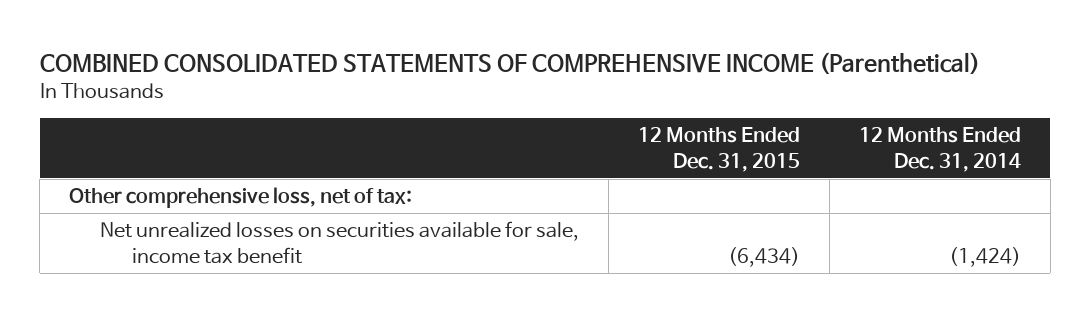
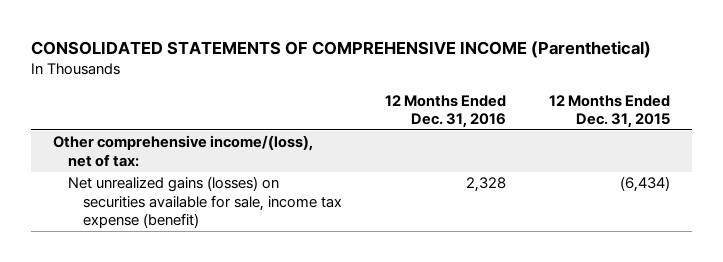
- COMBINED CONSOLIDATED STATEMENTS OF COMPREHENSIVE INCOME (Parenthetical)
+ CONSOLIDATED STATEMENTS OF COMPREHENSIVE INCOME (Parenthetical)
- | 12 Months Ended Dec. 31, 2015 | 12 Months Ended Dec. 31, 2014
+ | 12 Months Ended Dec. 31, 2016 | 12 Months Ended Dec. 31, 2015
- Other comprehensive loss, net of tax:
- Net unrealized losses on securities available for sale, income tax benefit | (6,434) | (1,424)
+ Other comprehensive income/(loss), net of tax:
+ Net unrealized gains (losses) on securities available for sale, income tax expense (benefit) | 2,328 | (6,434)

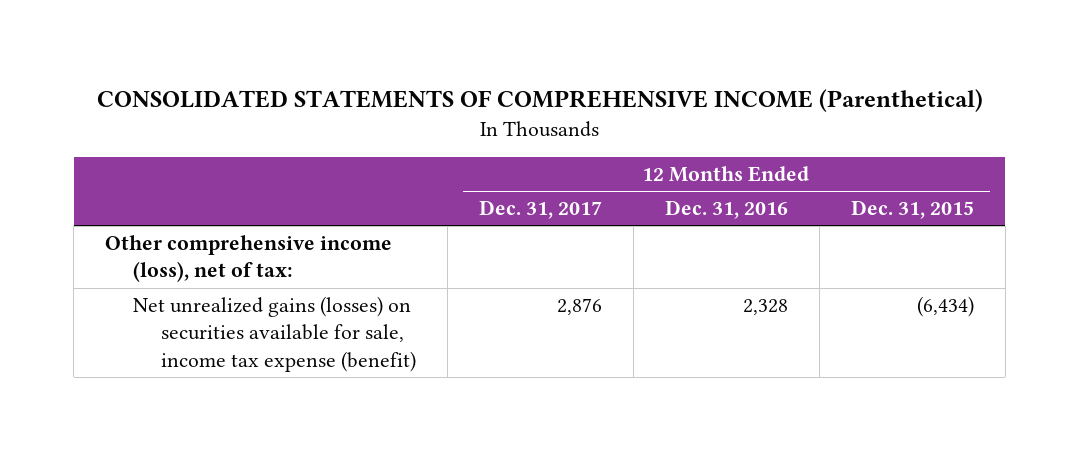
- | 12 Months Ended Dec. 31, 2016 | 12 Months Ended Dec. 31, 2015
+ | 12 Months Ended Dec. 31, 2017 | 12 Months Ended Dec. 31, 2016 | 12 Months Ended Dec. 31, 2015
- Other comprehensive income/(loss), net of tax:
+ Other comprehensive income (loss), net of tax:

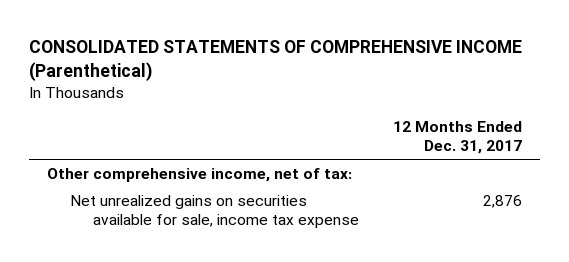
- | 12 Months Ended Dec. 31, 2017 | 12 Months Ended Dec. 31, 2016 | 12 Months Ended Dec. 31, 2015
+ | 12 Months Ended Dec. 31, 2017
- Other comprehensive income (loss), net of tax:
- Net unrealized gains (losses) on securities available for sale, income tax expense (benefit) | 2,876 | 2,328 | (6,434)
+ Other comprehensive income, net of tax:
+ Net unrealized gains on securities available for sale, income tax expense | 2,876

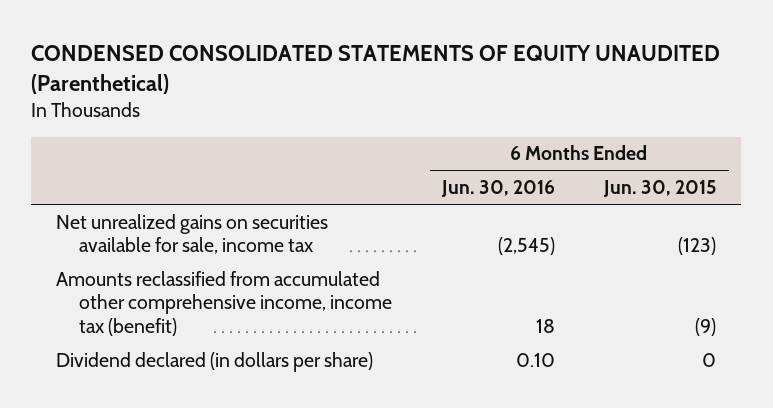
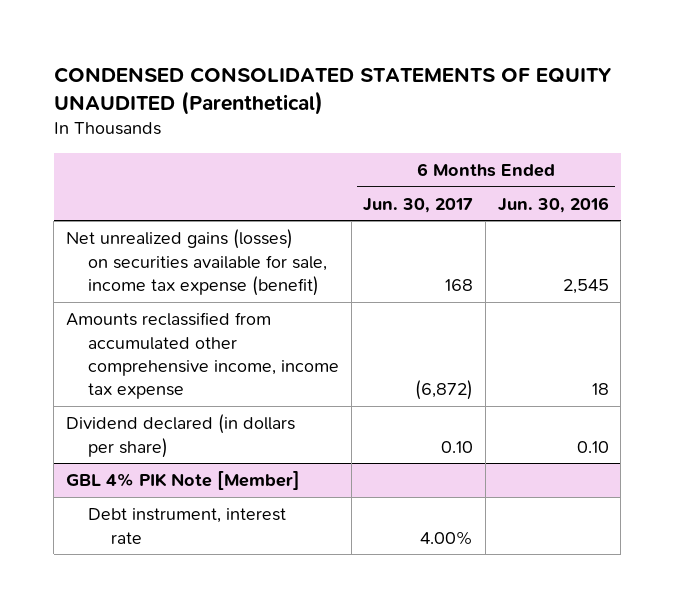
- | 6 Months Ended Jun. 30, 2016 | 6 Months Ended Jun. 30, 2015
+ | 6 Months Ended Jun. 30, 2017 | 6 Months Ended Jun. 30, 2016
- Net unrealized gains on securities available for sale, income tax | (2,545) | (123)
- Amounts reclassified from accumulated other comprehensive income, income tax (benefit) | 18 | (9)
+ Net unrealized gains (losses) on securities available for sale, income tax expense (benefit) | 168 | 2,545
+ Amounts reclassified from accumulated other comprehensive income, income tax expense | (6,872) | 18
+ GBL 4% PIK Note [Member]
+ Debt instrument, interest rate | 4.00% |

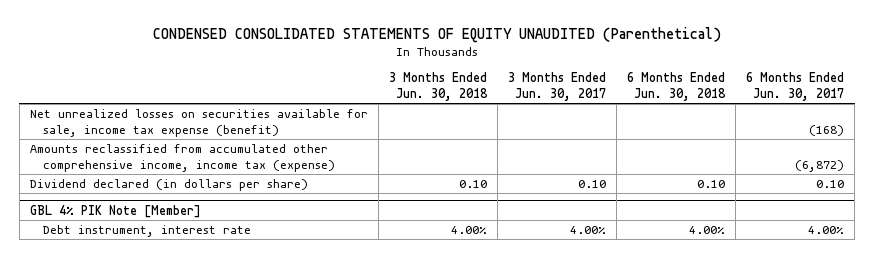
- | 6 Months Ended Jun. 30, 2017 | 6 Months Ended Jun. 30, 2016
+ | 3 Months Ended Jun. 30, 2018 | 3 Months Ended Jun. 30, 2017 | 6 Months Ended Jun. 30, 2018 | 6 Months Ended Jun. 30, 2017
- Net unrealized gains (losses) on securities available for sale, income tax expense (benefit) | 168 | 2,545
- Amounts reclassified from accumulated other comprehensive income, income tax expense | (6,872) | 18
+ Net unrealized losses on securities available for sale, income tax expense (benefit) | | | | (168)
+ Amounts reclassified from accumulated other comprehensive income, income tax (expense) | | | | (6,872)

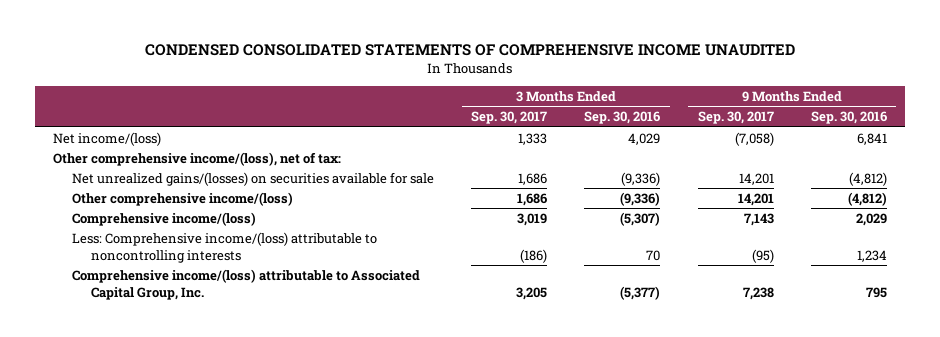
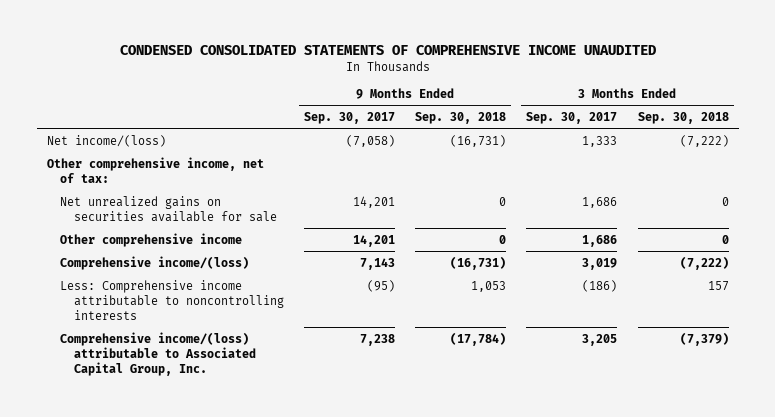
- | 3 Months Ended Sep. 30, 2017 | 3 Months Ended Sep. 30, 2016 | 9 Months Ended Sep. 30, 2017 | 9 Months Ended Sep. 30, 2016
+ | 9 Months Ended Sep. 30, 2017 | 9 Months Ended Sep. 30, 2018 | 3 Months Ended Sep. 30, 2017 | 3 Months Ended Sep. 30, 2018
- Other comprehensive income/(loss), net of tax:
- Net unrealized gains/(losses) on securities available for sale | 1,686 | (9,336) | 14,201 | (4,812)
- Other comprehensive income/(loss) | 1,686 | (9,336) | 14,201 | (4,812)
+ Other comprehensive income, net of tax:
+ Net unrealized gains on securities available for sale | 14,201 | 0 | 1,686 | 0
+ Other comprehensive income | 14,201 | 0 | 1,686 | 0
- Less: Comprehensive income/(loss) attributable to noncontrolling interests | (186) | 70 | (95) | 1,234
+ Less: Comprehensive income attributable to noncontrolling interests | (95) | 1,053 | (186) | 157

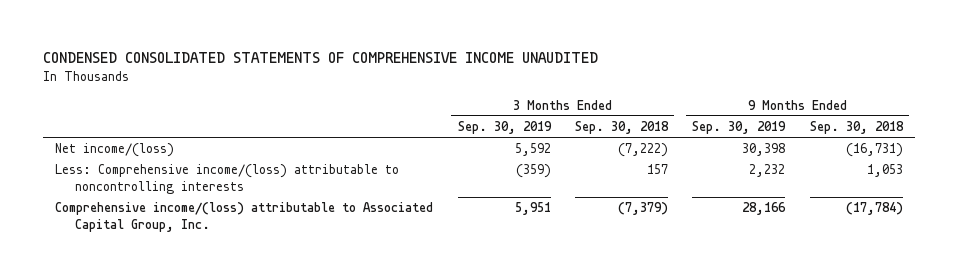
- | 9 Months Ended Sep. 30, 2017 | 9 Months Ended Sep. 30, 2018 | 3 Months Ended Sep. 30, 2017 | 3 Months Ended Sep. 30, 2018
+ | 3 Months Ended Sep. 30, 2019 | 3 Months Ended Sep. 30, 2018 | 9 Months Ended Sep. 30, 2019 | 9 Months Ended Sep. 30, 2018
- Other comprehensive income, net of tax:
- Net unrealized gains on securities available for sale | 14,201 | 0 | 1,686 | 0
- Other comprehensive income | 14,201 | 0 | 1,686 | 0
- Comprehensive income/(loss) | 7,143 | (16,731) | 3,019 | (7,222)
- Less: Comprehensive income attributable to noncontrolling interests | (95) | 1,053 | (186) | 157
+ Less: Comprehensive income/(loss) attributable to noncontrolling interests | (359) | 157 | 2,232 | 1,053

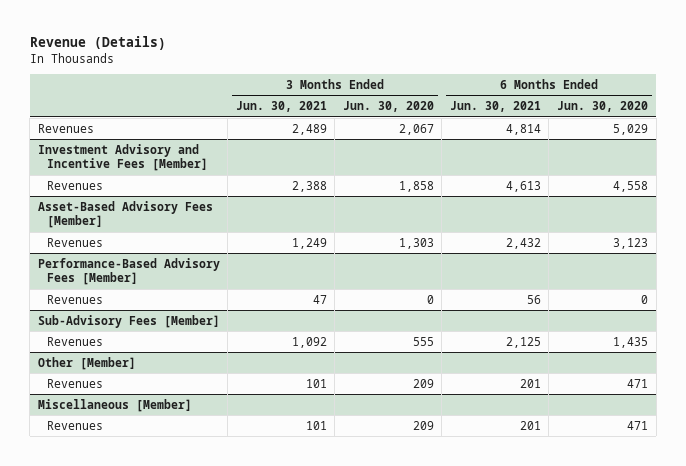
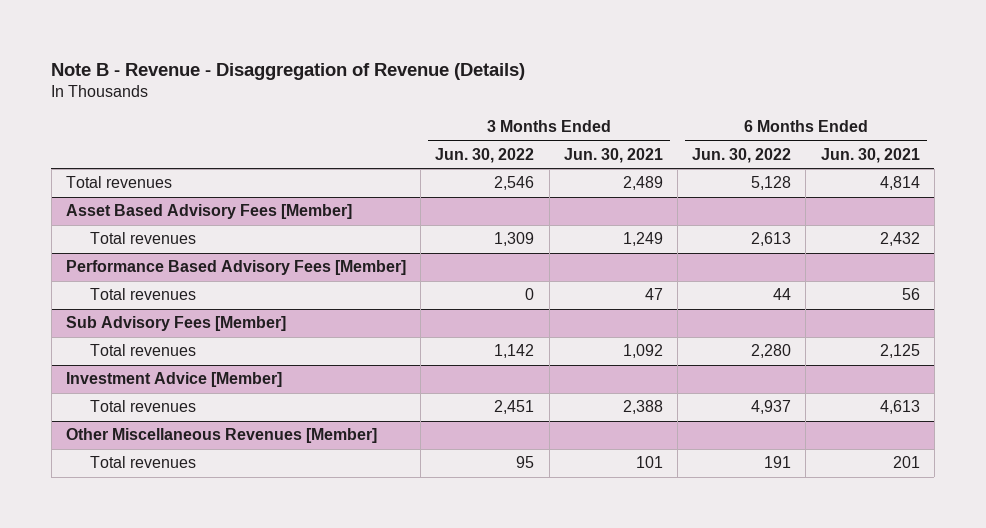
- Revenue (Details)
+ Note B - Revenue - Disaggregation of Revenue (Details)
- | 3 Months Ended Jun. 30, 2021 | 3 Months Ended Jun. 30, 2020 | 6 Months Ended Jun. 30, 2021 | 6 Months Ended Jun. 30, 2020
+ | 3 Months Ended Jun. 30, 2022 | 3 Months Ended Jun. 30, 2021 | 6 Months Ended Jun. 30, 2022 | 6 Months Ended Jun. 30, 2021
- Revenues | 2,489 | 2,067 | 4,814 | 5,029
- Investment Advisory and Incentive Fees [Member]
- Revenues | 2,388 | 1,858 | 4,613 | 4,558
- Asset-Based Advisory Fees [Member]
- Revenues | 1,249 | 1,303 | 2,432 | 3,123
- Performance-Based Advisory Fees [Member]
- Revenues | 47 | 0 | 56 | 0
- Sub-Advisory Fees [Member]
- Revenues | 1,092 | 555 | 2,125 | 1,435
- Other [Member]
- Revenues | 101 | 209 | 201 | 471
- Miscellaneous [Member]
- Revenues | 101 | 209 | 201 | 471
+ Total revenues | 2,546 | 2,489 | 5,128 | 4,814
+ Asset Based Advisory Fees [Member]
+ Total revenues | 1,309 | 1,249 | 2,613 | 2,432
+ Performance Based Advisory Fees [Member]
+ Total revenues | 0 | 47 | 44 | 56
+ Sub Advisory Fees [Member]
+ Total revenues | 1,142 | 1,092 | 2,280 | 2,125
+ Investment Advice [Member]
+ Total revenues | 2,451 | 2,388 | 4,937 | 4,613
+ Other Miscellaneous Revenues [Member]
+ Total revenues | 95 | 101 | 191 | 201

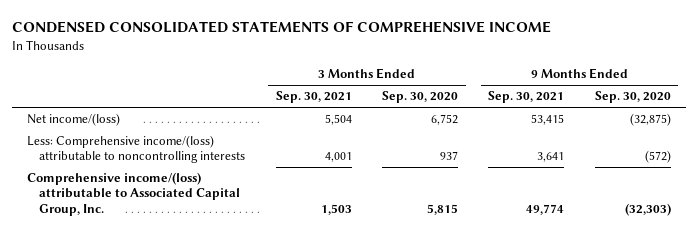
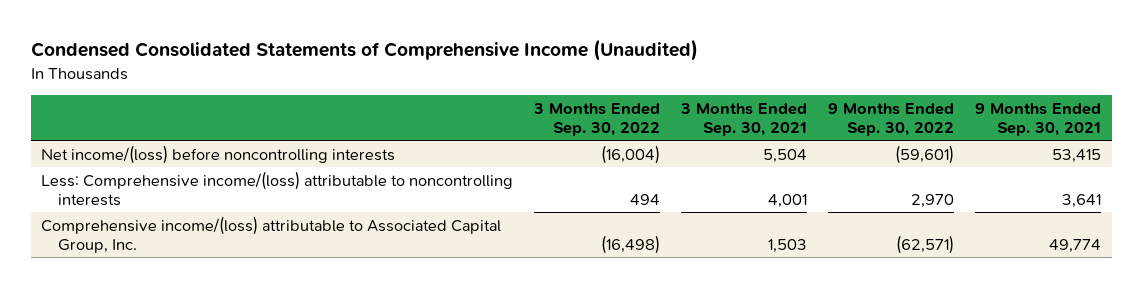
- CONDENSED CONSOLIDATED STATEMENTS OF COMPREHENSIVE INCOME
+ Condensed Consolidated Statements of Comprehensive Income (Unaudited)
- | 3 Months Ended Sep. 30, 2021 | 3 Months Ended Sep. 30, 2020 | 9 Months Ended Sep. 30, 2021 | 9 Months Ended Sep. 30, 2020
+ | 3 Months Ended Sep. 30, 2022 | 3 Months Ended Sep. 30, 2021 | 9 Months Ended Sep. 30, 2022 | 9 Months Ended Sep. 30, 2021
- Net income/(loss) | 5,504 | 6,752 | 53,415 | (32,875)
+ Net income/(loss) before noncontrolling interests | (16,004) | 5,504 | (59,601) | 53,415

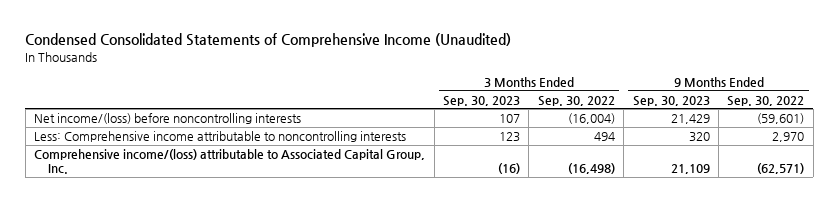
- | 3 Months Ended Sep. 30, 2022 | 3 Months Ended Sep. 30, 2021 | 9 Months Ended Sep. 30, 2022 | 9 Months Ended Sep. 30, 2021
+ | 3 Months Ended Sep. 30, 2023 | 3 Months Ended Sep. 30, 2022 | 9 Months Ended Sep. 30, 2023 | 9 Months Ended Sep. 30, 2022
- Less: Comprehensive income/(loss) attributable to noncontrolling interests | 494 | 4,001 | 2,970 | 3,641
+ Less: Comprehensive income attributable to noncontrolling interests | 123 | 494 | 320 | 2,970

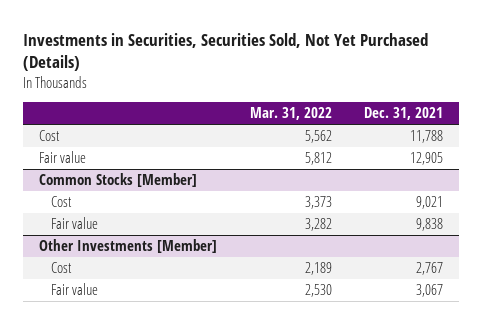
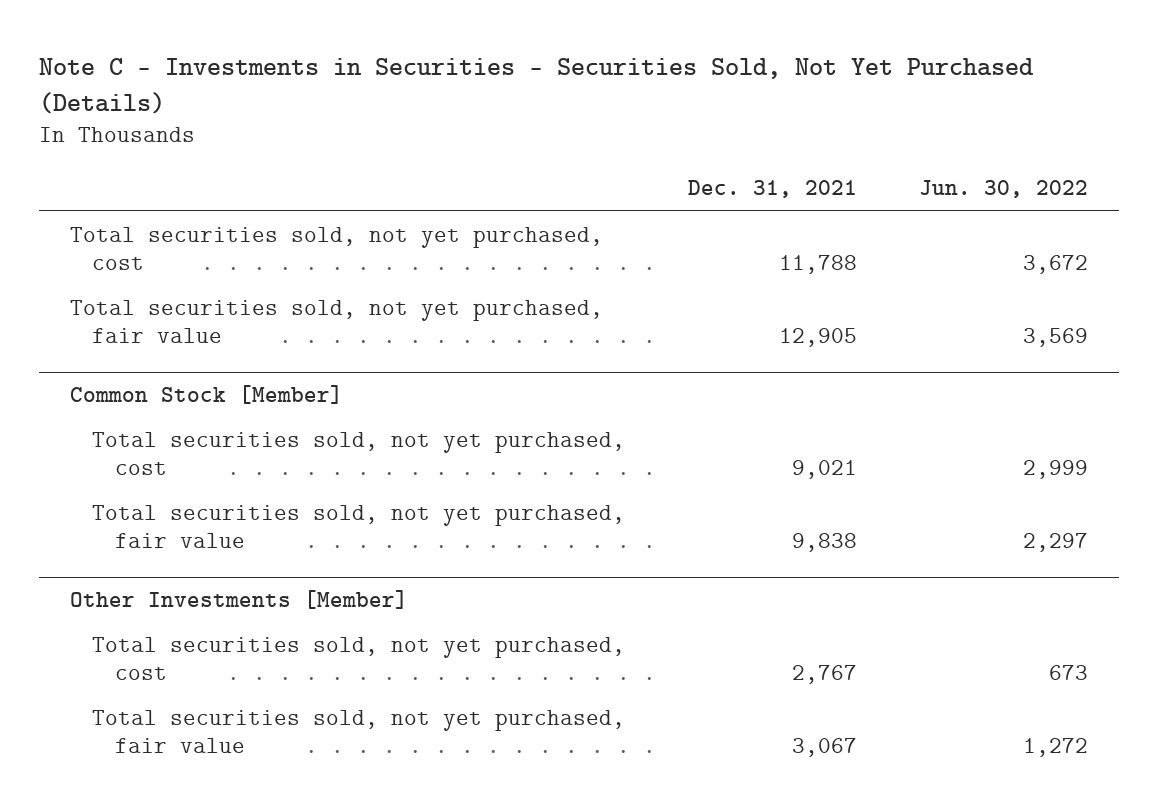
- Investments in Securities, Securities Sold, Not Yet Purchased (Details)
+ Note C - Investments in Securities - Securities Sold, Not Yet Purchased (Details)
- | Mar. 31, 2022 | Dec. 31, 2021
+ | Dec. 31, 2021 | Jun. 30, 2022
- Cost | 5,562 | 11,788
- Fair value | 5,812 | 12,905
- Common Stocks [Member]
- Cost | 3,373 | 9,021
- Fair value | 3,282 | 9,838
+ Total securities sold, not yet purchased, cost | 11,788 | 3,672
+ Total securities sold, not yet purchased, fair value | 12,905 | 3,569
+ Common Stock [Member]
+ Total securities sold, not yet purchased, cost | 9,021 | 2,999
+ Total securities sold, not yet purchased, fair value | 9,838 | 2,297
@ Other Investments [Member]
- Cost | 2,189 | 2,767
- Fair value | 2,530 | 3,067
+ Total securities sold, not yet purchased, cost | 2,767 | 673
+ Total securities sold, not yet purchased, fair value | 3,067 | 1,272

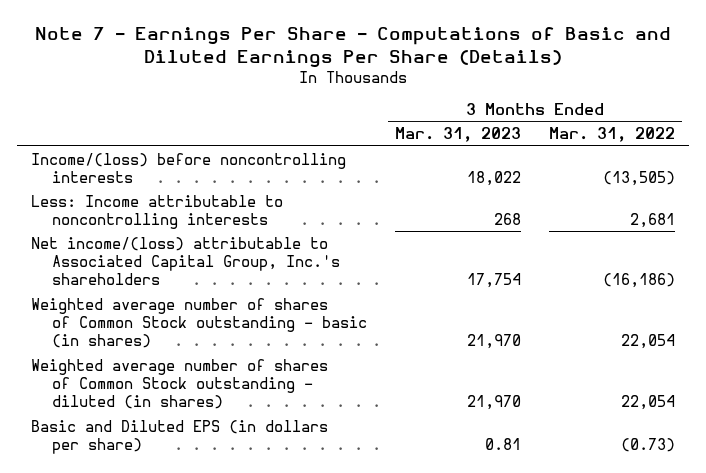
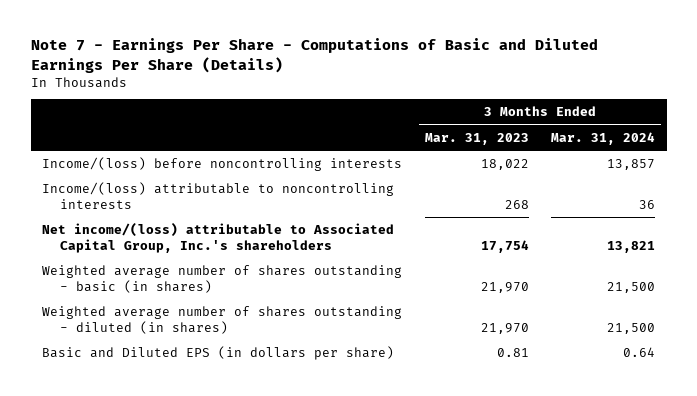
- | 3 Months Ended Mar. 31, 2023 | 3 Months Ended Mar. 31, 2022
+ | 3 Months Ended Mar. 31, 2023 | 3 Months Ended Mar. 31, 2024
- Less: Income attributable to noncontrolling interests | 268 | 2,681
+ Income/(loss) attributable to noncontrolling interests | 268 | 36
- Weighted average number of shares of Common Stock outstanding - basic (in shares) | 21,970 | 22,054
- Weighted average number of shares of Common Stock outstanding - diluted (in shares) | 21,970 | 22,054
+ Weighted average number of shares outstanding - basic (in shares) | 21,970 | 21,500
+ Weighted average number of shares outstanding - diluted (in shares) | 21,970 | 21,500

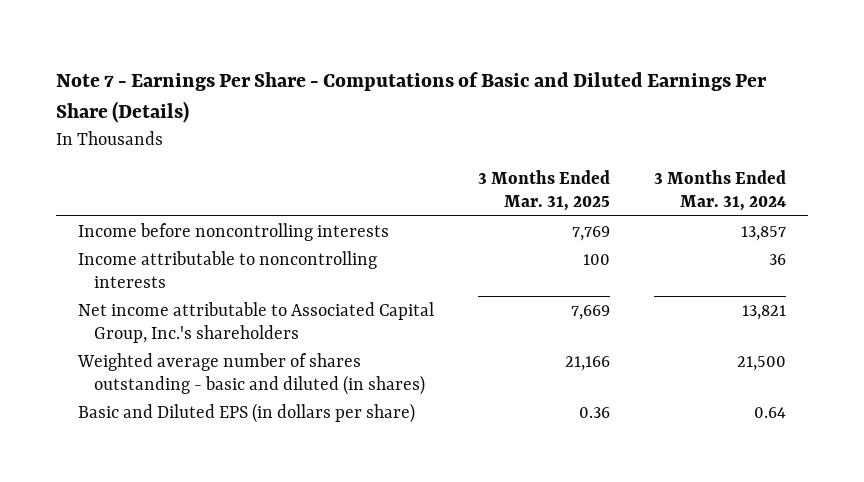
- | 3 Months Ended Mar. 31, 2023 | 3 Months Ended Mar. 31, 2024
+ | 3 Months Ended Mar. 31, 2025 | 3 Months Ended Mar. 31, 2024
- Income/(loss) before noncontrolling interests | 18,022 | 13,857
- Income/(loss) attributable to noncontrolling interests | 268 | 36
- Net income/(loss) attributable to Associated Capital Group, Inc.'s shareholders | 17,754 | 13,821
- Weighted average number of shares outstanding - basic (in shares) | 21,970 | 21,500
- Weighted average number of shares outstanding - diluted (in shares) | 21,970 | 21,500
+ Income before noncontrolling interests | 7,769 | 13,857
+ Income attributable to noncontrolling interests | 100 | 36
+ Net income attributable to Associated Capital Group, Inc.'s shareholders | 7,669 | 13,821
+ Weighted average number of shares outstanding - basic and diluted (in shares) | 21,166 | 21,500

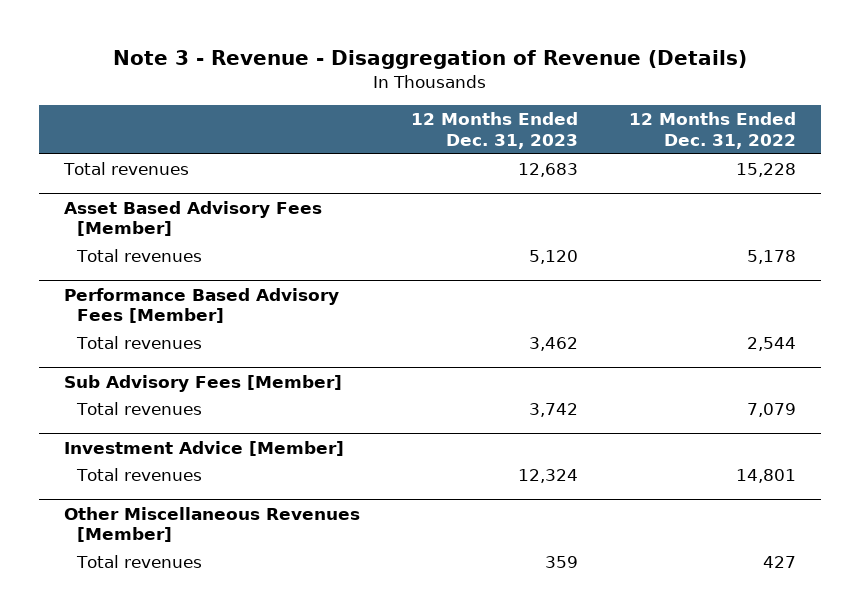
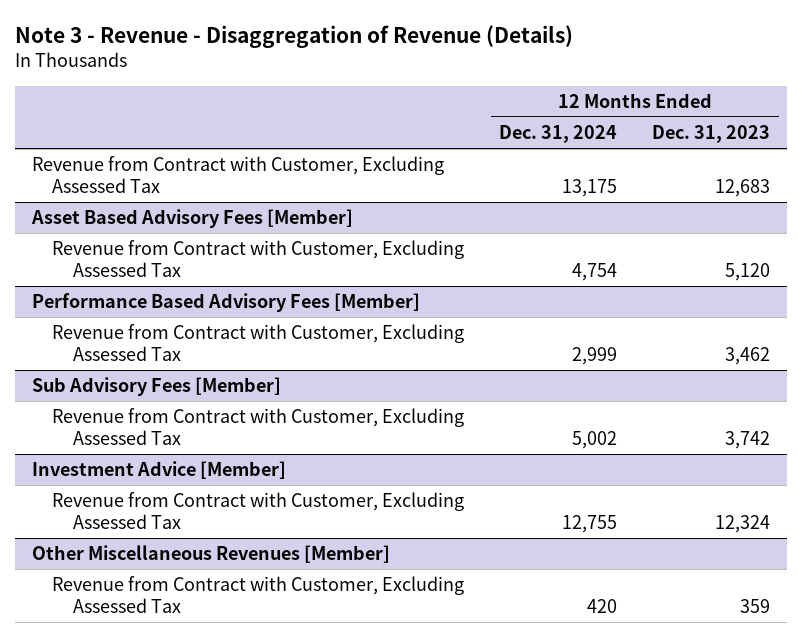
- | 12 Months Ended Dec. 31, 2023 | 12 Months Ended Dec. 31, 2022
+ | 12 Months Ended Dec. 31, 2024 | 12 Months Ended Dec. 31, 2023
- Total revenues | 12,683 | 15,228
+ Revenue from Contract with Customer, Excluding Assessed Tax | 13,175 | 12,683
@ Asset Based Advisory Fees [Member]
- Total revenues | 5,120 | 5,178
+ Revenue from Contract with Customer, Excluding Assessed Tax | 4,754 | 5,120
@ Performance Based Advisory Fees [Member]
- Total revenues | 3,462 | 2,544
+ Revenue from Contract with Customer, Excluding Assessed Tax | 2,999 | 3,462
@ Sub Advisory Fees [Member]
- Total revenues | 3,742 | 7,079
+ Revenue from Contract with Customer, Excluding Assessed Tax | 5,002 | 3,742
@ Investment Advice [Member]
- Total revenues | 12,324 | 14,801
+ Revenue from Contract with Customer, Excluding Assessed Tax | 12,755 | 12,324
@ Other Miscellaneous Revenues [Member]
- Total revenues | 359 | 427
+ Revenue from Contract with Customer, Excluding Assessed Tax | 420 | 359

